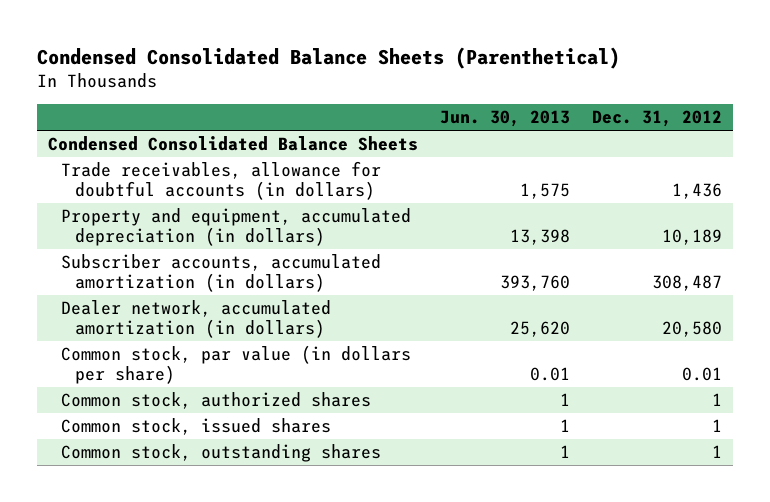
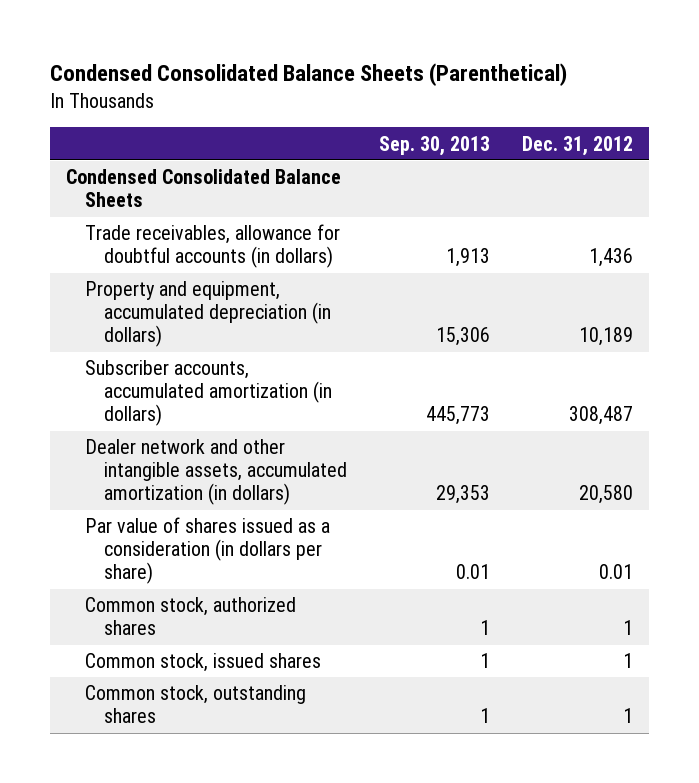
- | Jun. 30, 2013 | Dec. 31, 2012
+ | Sep. 30, 2013 | Dec. 31, 2012
- Dealer network, accumulated amortization (in dollars) | 25,620 | 20,580
- Common stock, par value (in dollars per share) | 0.01 | 0.01
+ Dealer network and other intangible assets, accumulated amortization (in dollars) | 29,353 | 20,580
+ Par value of shares issued as a consideration (in dollars per share) | 0.01 | 0.01

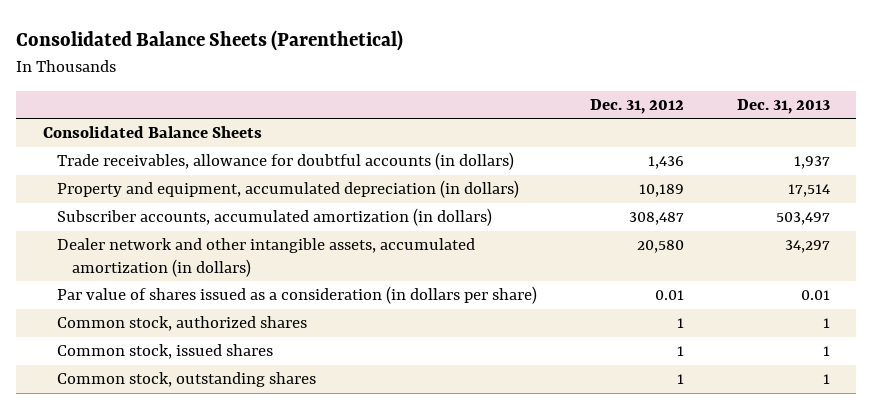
- Condensed Consolidated Balance Sheets (Parenthetical)
+ Consolidated Balance Sheets (Parenthetical)
- | Sep. 30, 2013 | Dec. 31, 2012
+ | Dec. 31, 2012 | Dec. 31, 2013
- Condensed Consolidated Balance Sheets
+ Consolidated Balance Sheets

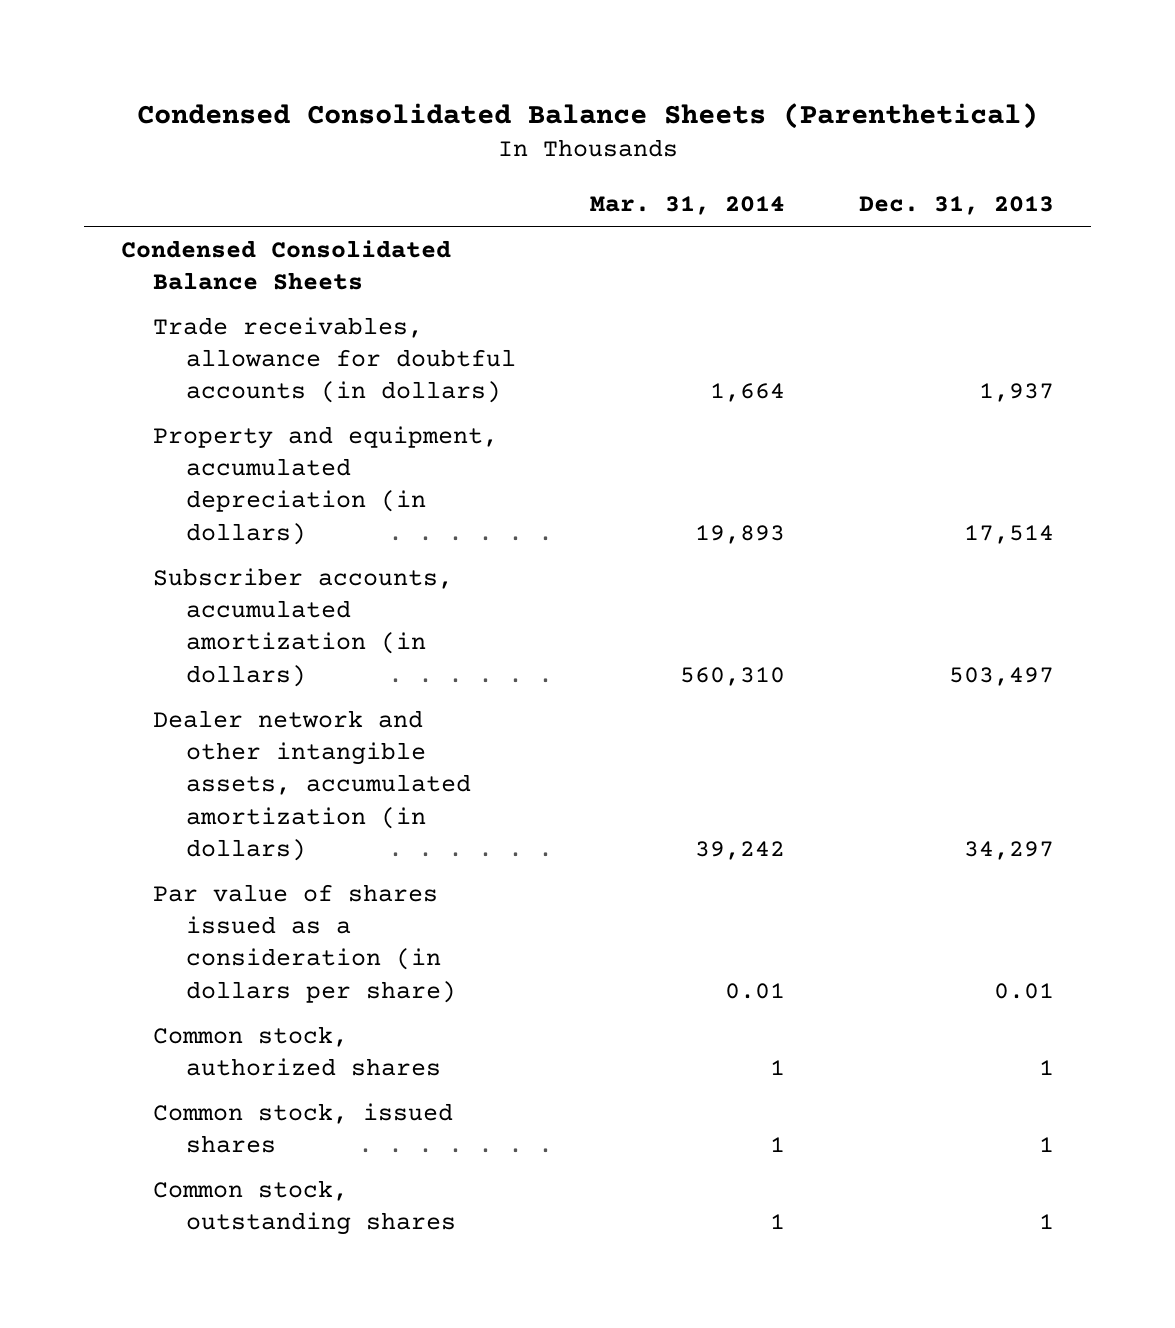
- Consolidated Balance Sheets (Parenthetical)
+ Condensed Consolidated Balance Sheets (Parenthetical)
- | Dec. 31, 2012 | Dec. 31, 2013
+ | Mar. 31, 2014 | Dec. 31, 2013
- Consolidated Balance Sheets
+ Condensed Consolidated Balance Sheets

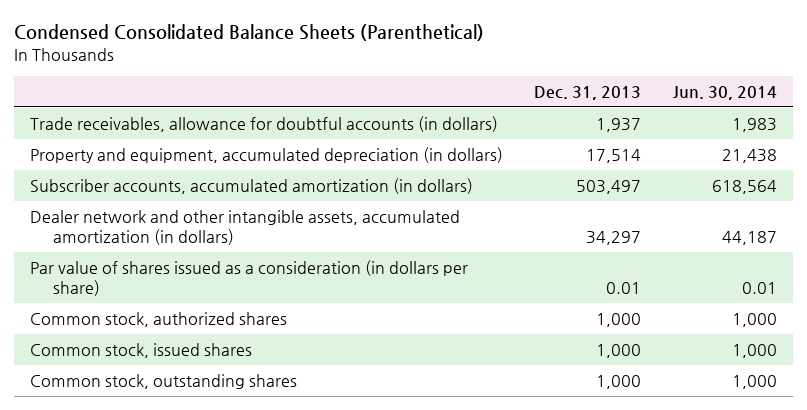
- | Mar. 31, 2014 | Dec. 31, 2013
+ | Dec. 31, 2013 | Jun. 30, 2014
- Condensed Consolidated Balance Sheets
- Common stock, authorized shares | 1 | 1
- Common stock, issued shares | 1 | 1
- Common stock, outstanding shares | 1 | 1
+ Common stock, authorized shares | 1,000 | 1,000
+ Common stock, issued shares | 1,000 | 1,000
+ Common stock, outstanding shares | 1,000 | 1,000

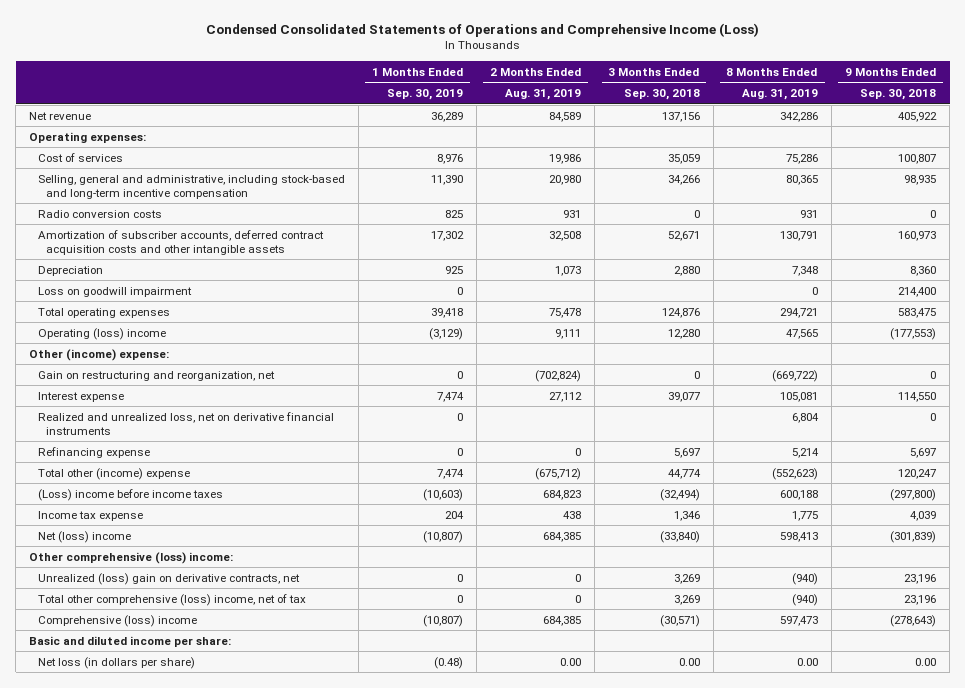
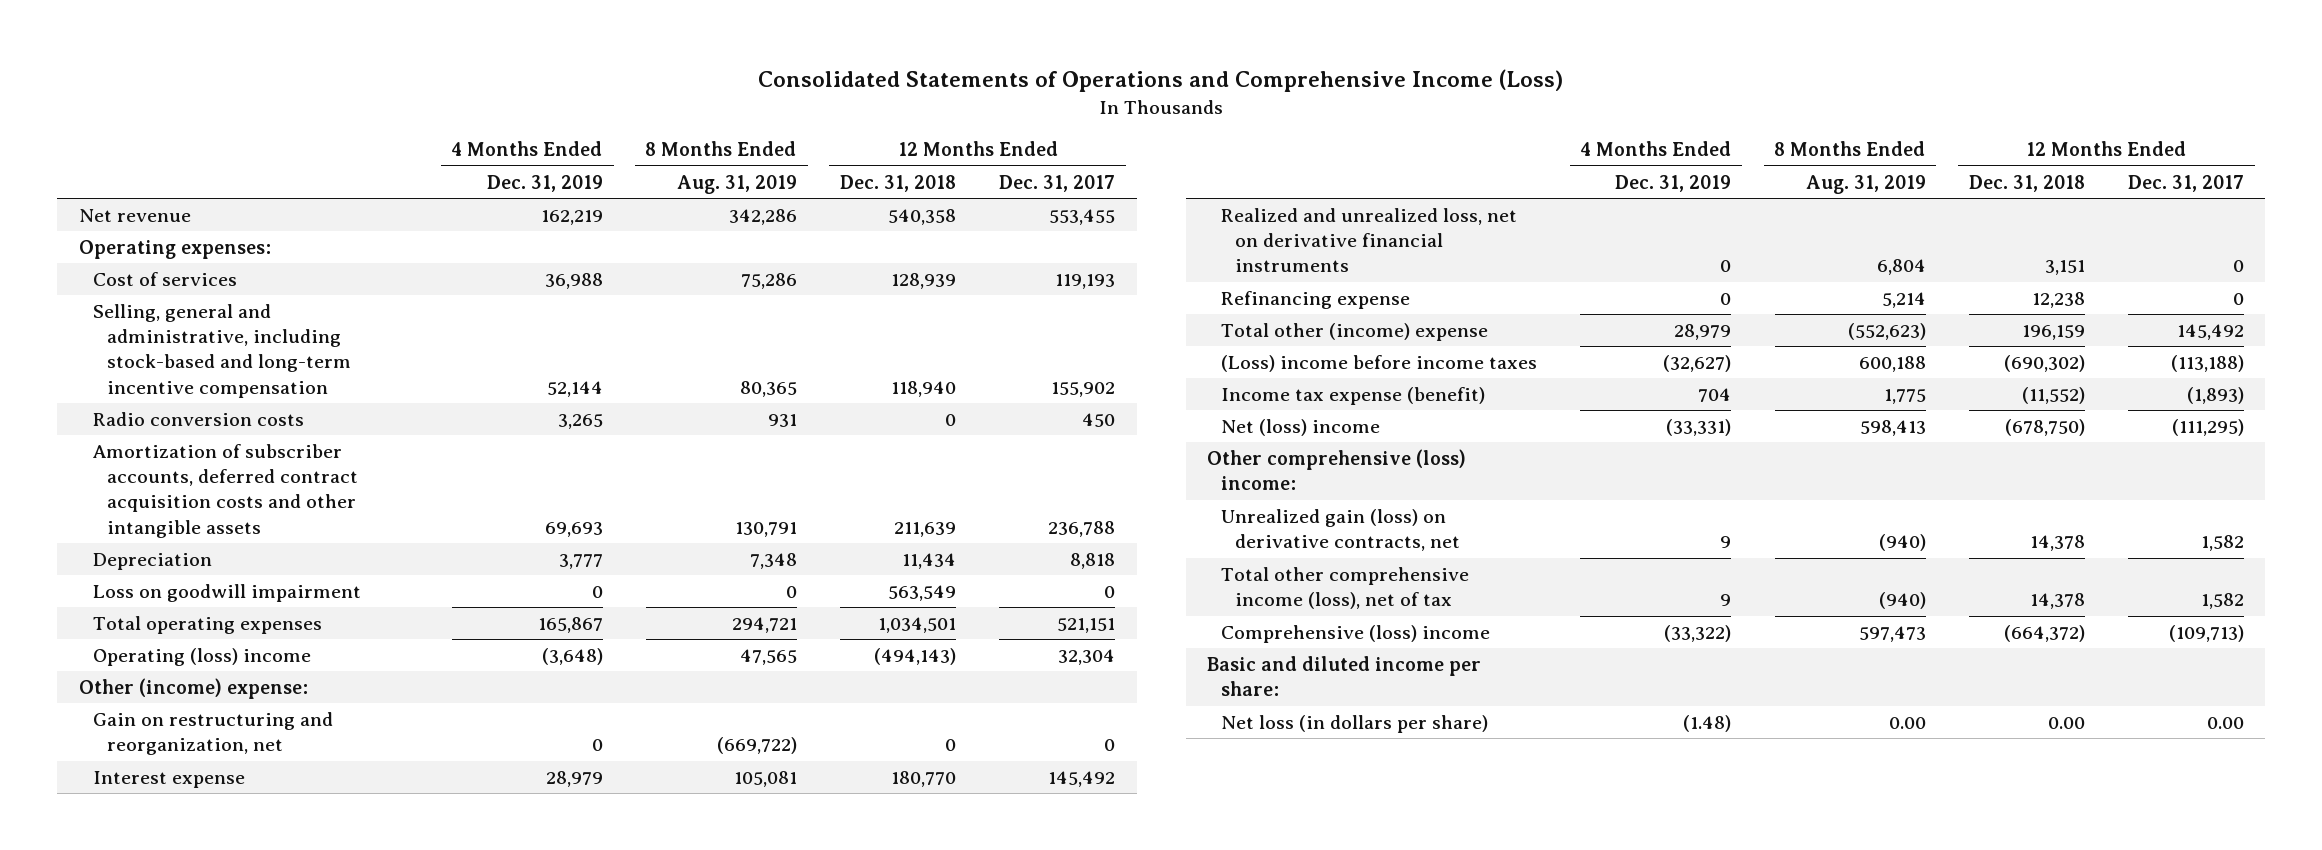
- Condensed Consolidated Statements of Operations and Comprehensive Income (Loss)
+ Consolidated Statements of Operations and Comprehensive Income (Loss)
- | 1 Months Ended Sep. 30, 2019 | 2 Months Ended Aug. 31, 2019 | 3 Months Ended Sep. 30, 2018 | 8 Months Ended Aug. 31, 2019 | 9 Months Ended Sep. 30, 2018
+ | 4 Months Ended Dec. 31, 2019 | 8 Months Ended Aug. 31, 2019 | 12 Months Ended Dec. 31, 2018 | 12 Months Ended Dec. 31, 2017
- Income tax expense | 204 | 438 | 1,346 | 1,775 | 4,039
+ Income tax expense (benefit) | 704 | 1,775 | (11,552) | (1,893)
- Unrealized (loss) gain on derivative contracts, net | 0 | 0 | 3,269 | (940) | 23,196
- Total other comprehensive (loss) income, net of tax | 0 | 0 | 3,269 | (940) | 23,196
+ Unrealized gain (loss) on derivative contracts, net | 9 | (940) | 14,378 | 1,582
+ Total other comprehensive income (loss), net of tax | 9 | (940) | 14,378 | 1,582

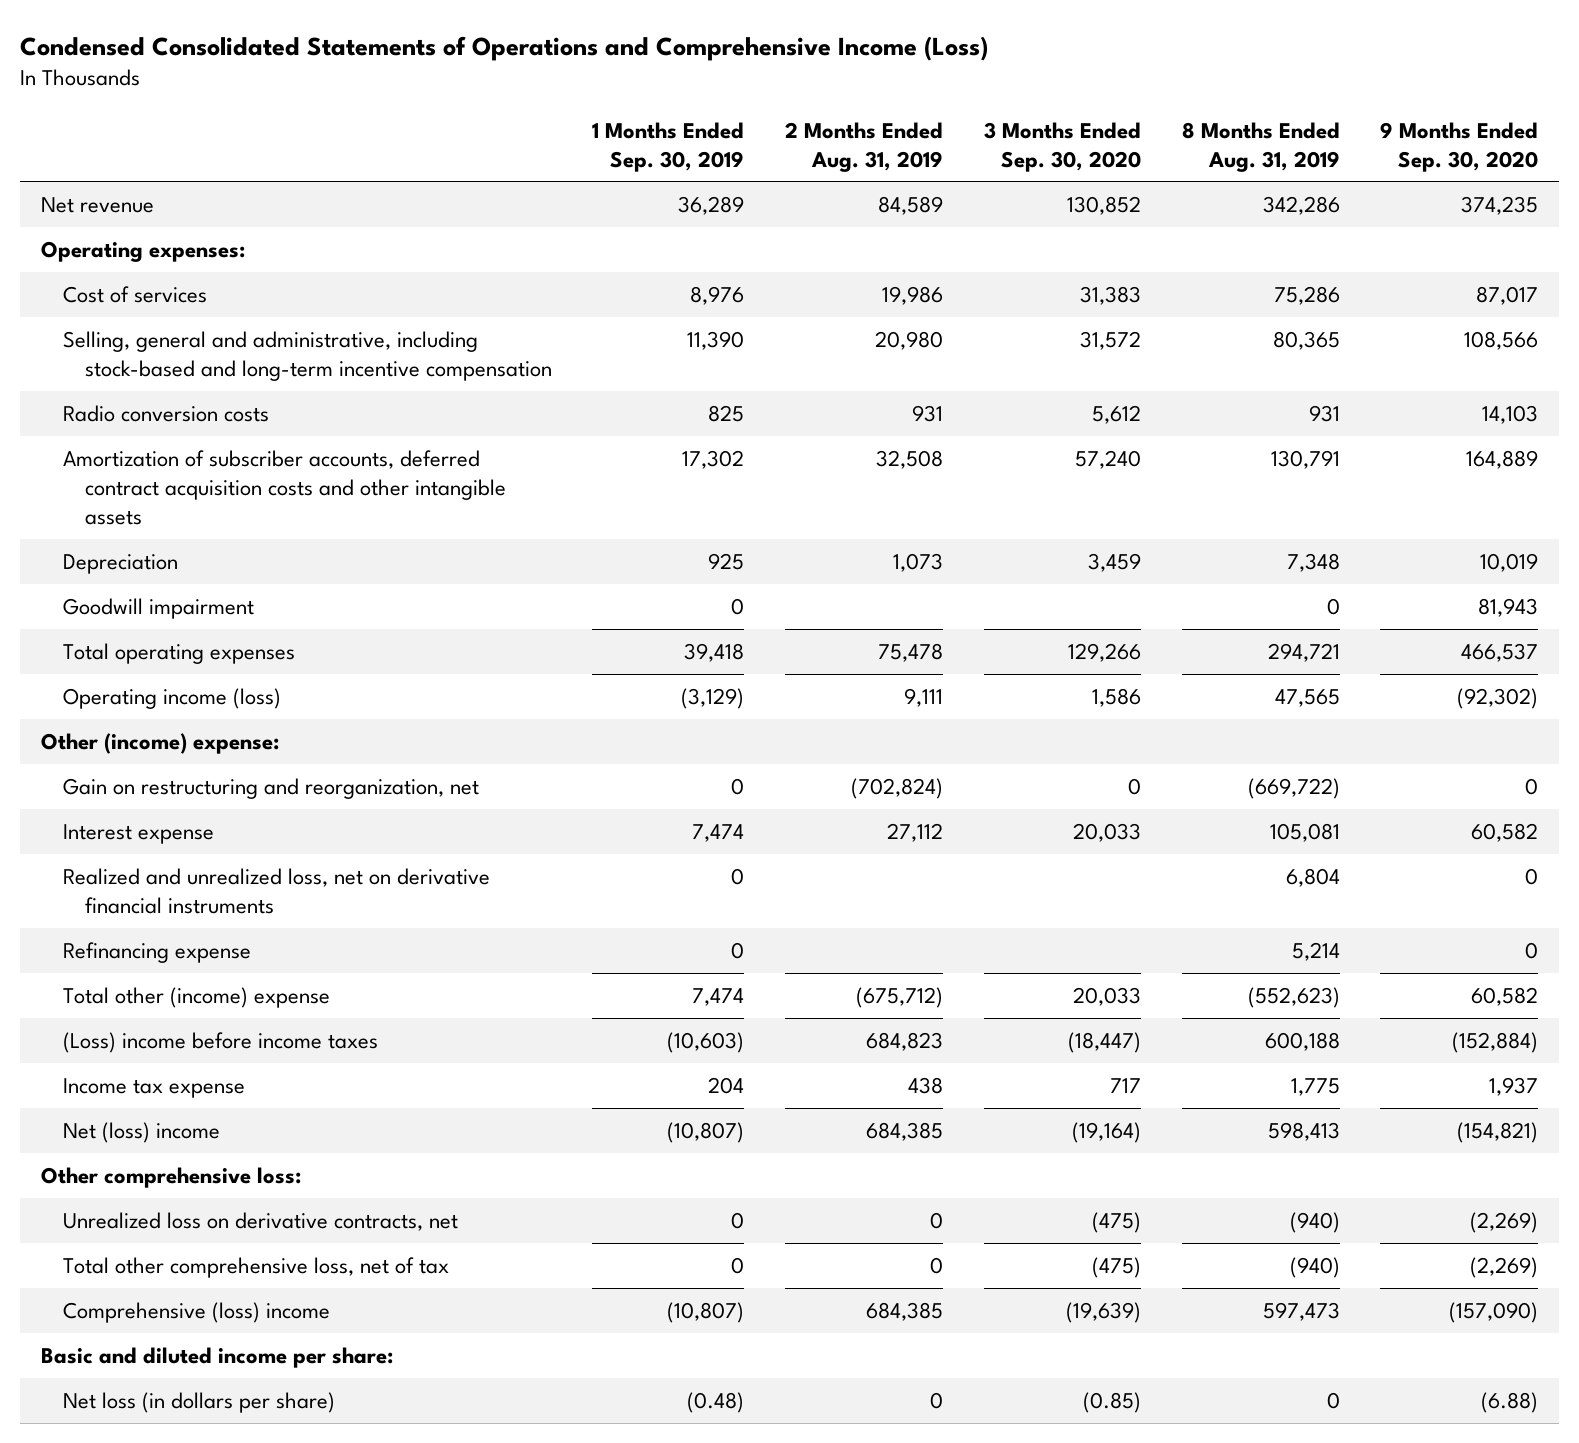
- Consolidated Statements of Operations and Comprehensive Income (Loss)
+ Condensed Consolidated Statements of Operations and Comprehensive Income (Loss)
- | 4 Months Ended Dec. 31, 2019 | 8 Months Ended Aug. 31, 2019 | 12 Months Ended Dec. 31, 2018 | 12 Months Ended Dec. 31, 2017
+ | 1 Months Ended Sep. 30, 2019 | 2 Months Ended Aug. 31, 2019 | 3 Months Ended Sep. 30, 2020 | 8 Months Ended Aug. 31, 2019 | 9 Months Ended Sep. 30, 2020
- Loss on goodwill impairment | 0 | 0 | 563,549 | 0
+ Goodwill impairment | 0 | | | 0 | 81,943
- Operating (loss) income | (3,648) | 47,565 | (494,143) | 32,304
+ Operating income (loss) | (3,129) | 9,111 | 1,586 | 47,565 | (92,302)
- Income tax expense (benefit) | 704 | 1,775 | (11,552) | (1,893)
+ Income tax expense | 204 | 438 | 717 | 1,775 | 1,937
- Other comprehensive (loss) income:
- Unrealized gain (loss) on derivative contracts, net | 9 | (940) | 14,378 | 1,582
- Total other comprehensive income (loss), net of tax | 9 | (940) | 14,378 | 1,582
+ Other comprehensive loss:
+ Unrealized loss on derivative contracts, net | 0 | 0 | (475) | (940) | (2,269)
+ Total other comprehensive loss, net of tax | 0 | 0 | (475) | (940) | (2,269)
- Net loss (in dollars per share) | (1.48) | 0.00 | 0.00 | 0.00
+ Net loss (in dollars per share) | (0.48) | 0 | (0.85) | 0 | (6.88)

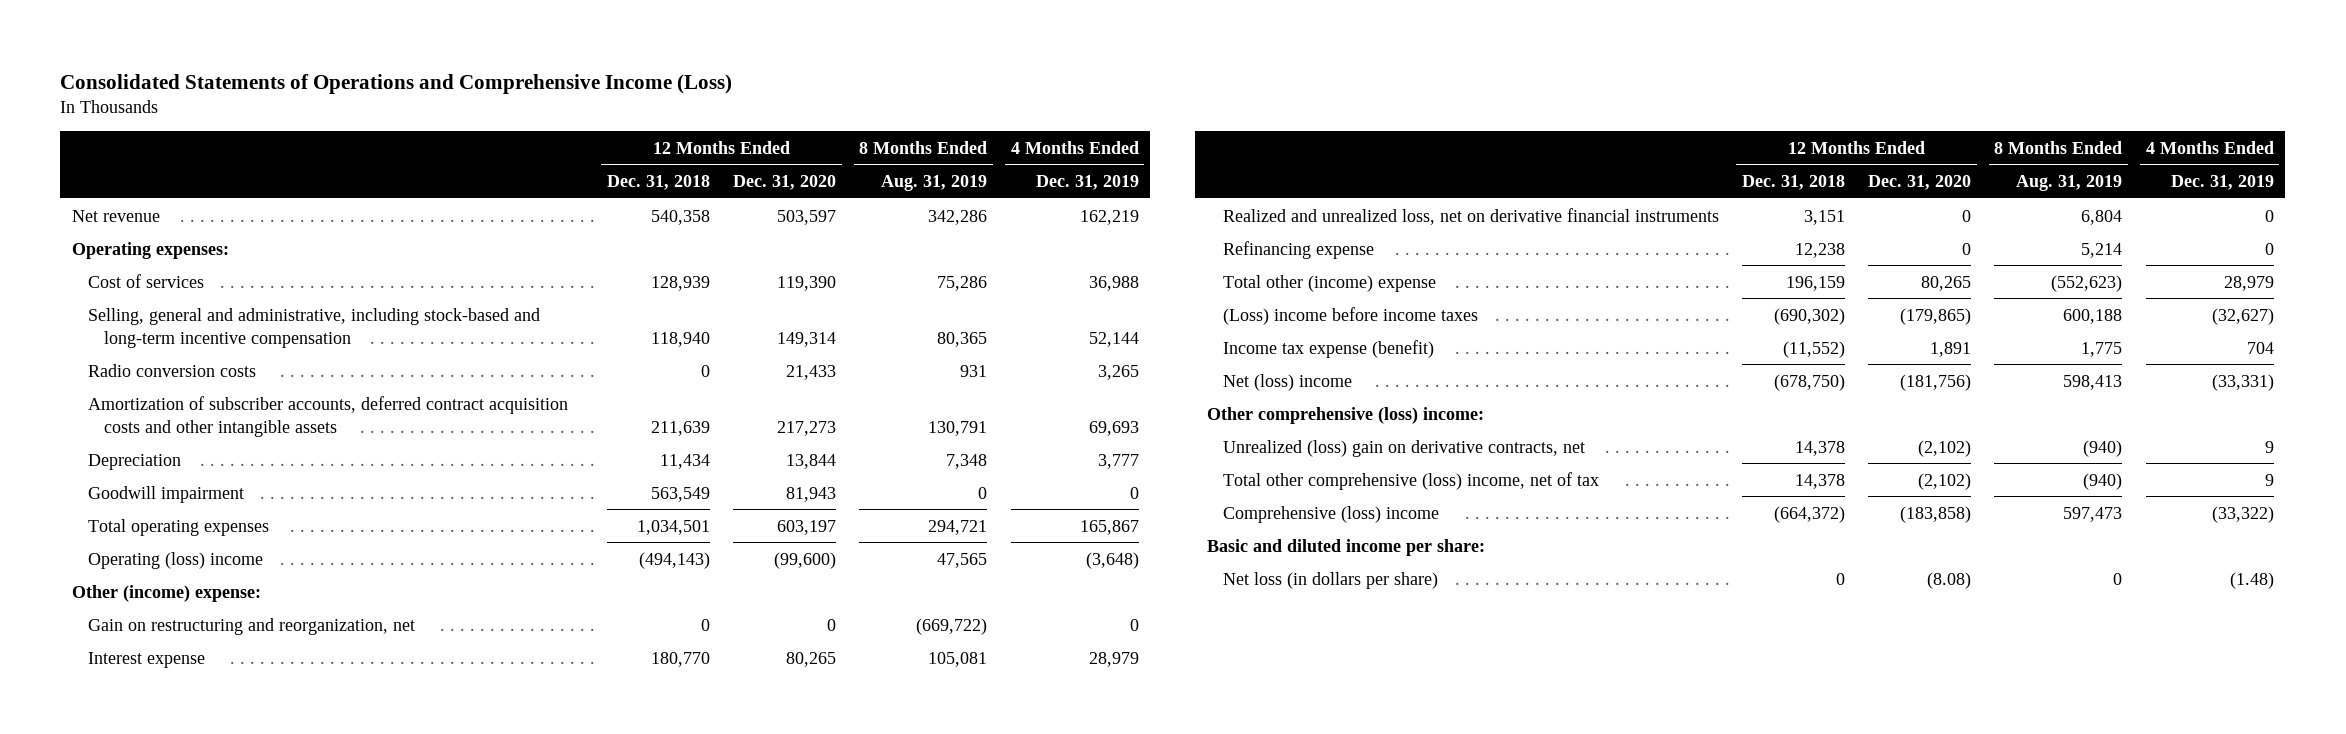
- Condensed Consolidated Statements of Operations and Comprehensive Income (Loss)
+ Consolidated Statements of Operations and Comprehensive Income (Loss)
- | 1 Months Ended Sep. 30, 2019 | 2 Months Ended Aug. 31, 2019 | 3 Months Ended Sep. 30, 2020 | 8 Months Ended Aug. 31, 2019 | 9 Months Ended Sep. 30, 2020
+ | 12 Months Ended Dec. 31, 2018 | 12 Months Ended Dec. 31, 2020 | 8 Months Ended Aug. 31, 2019 | 4 Months Ended Dec. 31, 2019
- Operating income (loss) | (3,129) | 9,111 | 1,586 | 47,565 | (92,302)
+ Operating (loss) income | (494,143) | (99,600) | 47,565 | (3,648)
- Income tax expense | 204 | 438 | 717 | 1,775 | 1,937
+ Income tax expense (benefit) | (11,552) | 1,891 | 1,775 | 704
- Other comprehensive loss:
- Unrealized loss on derivative contracts, net | 0 | 0 | (475) | (940) | (2,269)
- Total other comprehensive loss, net of tax | 0 | 0 | (475) | (940) | (2,269)
+ Other comprehensive (loss) income:
+ Unrealized (loss) gain on derivative contracts, net | 14,378 | (2,102) | (940) | 9
+ Total other comprehensive (loss) income, net of tax | 14,378 | (2,102) | (940) | 9

